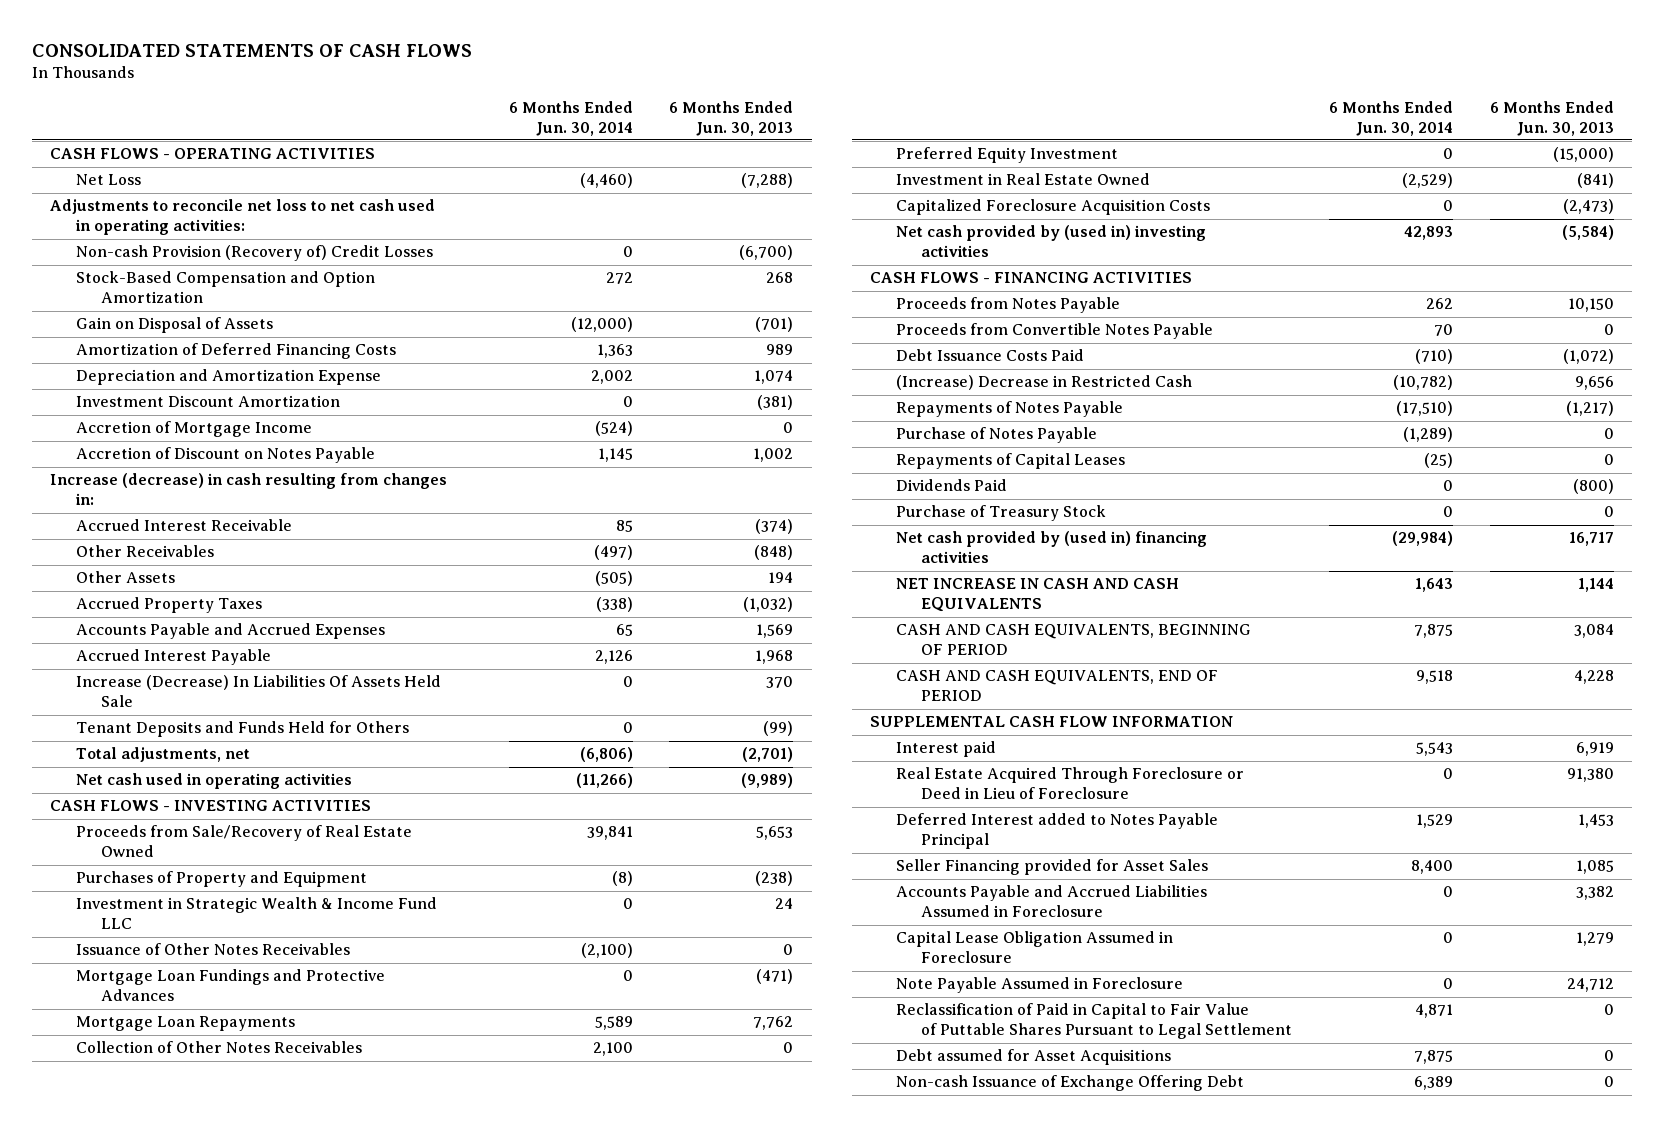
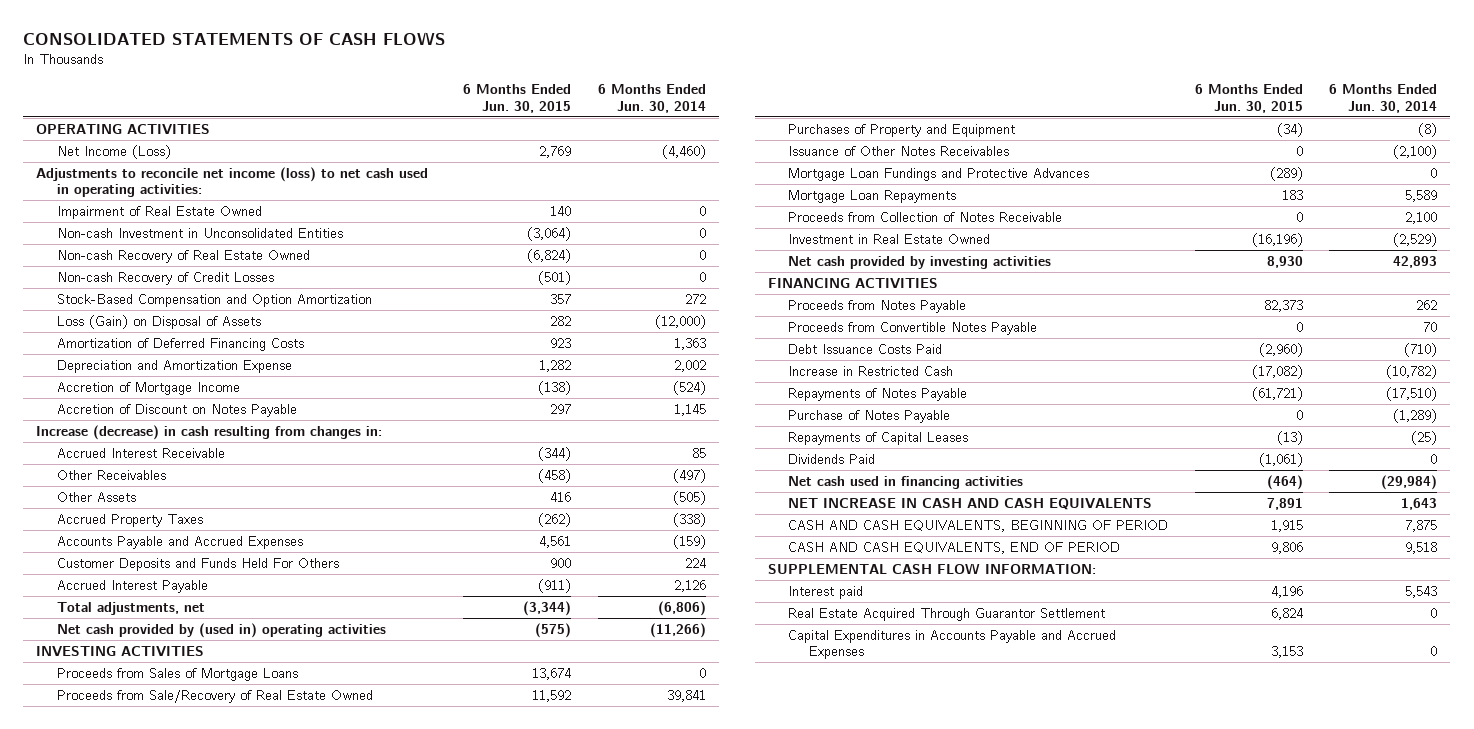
- | 6 Months Ended Jun. 30, 2014 | 6 Months Ended Jun. 30, 2013
+ | 6 Months Ended Jun. 30, 2015 | 6 Months Ended Jun. 30, 2014
- CASH FLOWS - OPERATING ACTIVITIES
- Net Loss | (4,460) | (7,288)
- Adjustments to reconcile net loss to net cash used in operating activities:
- Non-cash Provision (Recovery of) Credit Losses | 0 | (6,700)
+ OPERATING ACTIVITIES
+ Net Income (Loss) | 2,769 | (4,460)
+ Adjustments to reconcile net income (loss) to net cash used in operating activities:
+ Impairment of Real Estate Owned | 140 | 0
+ Non-cash Investment in Unconsolidated Entities | (3,064) | 0
+ Non-cash Recovery of Real Estate Owned | (6,824) | 0
+ Non-cash Recovery of Credit Losses | (501) | 0
- Gain on Disposal of Assets | (12,000) | (701)
+ Loss (Gain) on Disposal of Assets | 282 | (12,000)
- Investment Discount Amortization | 0 | (381)
- Accounts Payable and Accrued Expenses | 65 | 1,569
+ Accounts Payable and Accrued Expenses | 4,561 | (159)
+ Customer Deposits and Funds Held For Others | 900 | 224
- Increase (Decrease) In Liabilities Of Assets Held Sale | 0 | 370
- Tenant Deposits and Funds Held for Others | 0 | (99)
- Net cash used in operating activities | (11,266) | (9,989)
- CASH FLOWS - INVESTING ACTIVITIES
+ Net cash provided by (used in) operating activities | (575) | (11,266)
+ INVESTING ACTIVITIES
+ Proceeds from Sales of Mortgage Loans | 13,674 | 0
- Investment in Strategic Wealth & Income Fund LLC | 0 | 24
- Collection of Other Notes Receivables | 2,100 | 0
- Preferred Equity Investment | 0 | (15,000)
+ Proceeds from Collection of Notes Receivable | 0 | 2,100
- Capitalized Foreclosure Acquisition Costs | 0 | (2,473)
- Net cash provided by (used in) investing activities | 42,893 | (5,584)
- CASH FLOWS - FINANCING ACTIVITIES
+ Net cash provided by investing activities | 8,930 | 42,893
+ FINANCING ACTIVITIES
- (Increase) Decrease in Restricted Cash | (10,782) | 9,656
+ Increase in Restricted Cash | (17,082) | (10,782)
- Purchase of Treasury Stock | 0 | 0
- Net cash provided by (used in) financing activities | (29,984) | 16,717
+ Net cash used in financing activities | (464) | (29,984)
- SUPPLEMENTAL CASH FLOW INFORMATION
+ SUPPLEMENTAL CASH FLOW INFORMATION:
- Real Estate Acquired Through Foreclosure or Deed in Lieu of Foreclosure | 0 | 91,380
- Deferred Interest added to Notes Payable Principal | 1,529 | 1,453
- Seller Financing provided for Asset Sales | 8,400 | 1,085
- Accounts Payable and Accrued Liabilities Assumed in Foreclosure | 0 | 3,382
- Capital Lease Obligation Assumed in Foreclosure | 0 | 1,279
- Note Payable Assumed in Foreclosure | 0 | 24,712
- Reclassification of Paid in Capital to Fair Value of Puttable Shares Pursuant to Legal Settlement | 4,871 | 0
- Debt assumed for Asset Acquisitions | 7,875 | 0
- Non-cash Issuance of Exchange Offering Debt | 6,389 | 0
+ Real Estate Acquired Through Guarantor Settlement | 6,824 | 0
+ Capital Expenditures in Accounts Payable and Accrued Expenses | 3,153 | 0

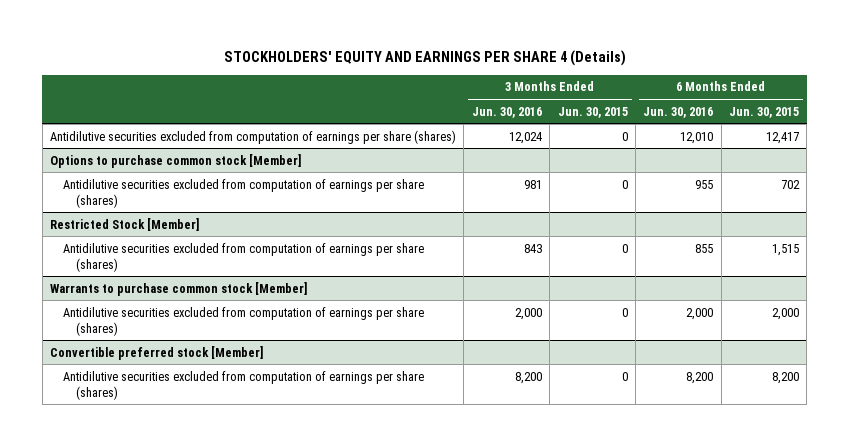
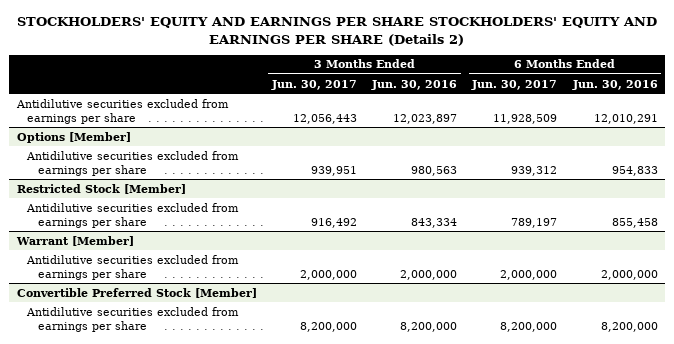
- STOCKHOLDERS' EQUITY AND EARNINGS PER SHARE 4 (Details)
+ STOCKHOLDERS' EQUITY AND EARNINGS PER SHARE STOCKHOLDERS' EQUITY AND EARNINGS PER SHARE (Details 2)
- | 3 Months Ended Jun. 30, 2016 | 3 Months Ended Jun. 30, 2015 | 6 Months Ended Jun. 30, 2016 | 6 Months Ended Jun. 30, 2015
+ | 3 Months Ended Jun. 30, 2017 | 3 Months Ended Jun. 30, 2016 | 6 Months Ended Jun. 30, 2017 | 6 Months Ended Jun. 30, 2016
- Antidilutive securities excluded from computation of earnings per share (shares) | 12,024 | 0 | 12,010 | 12,417
- Options to purchase common stock [Member]
- Antidilutive securities excluded from computation of earnings per share (shares) | 981 | 0 | 955 | 702
+ Antidilutive securities excluded from earnings per share | 12,056,443 | 12,023,897 | 11,928,509 | 12,010,291
+ Options [Member]
+ Antidilutive securities excluded from earnings per share | 939,951 | 980,563 | 939,312 | 954,833
@ Restricted Stock [Member]
- Antidilutive securities excluded from computation of earnings per share (shares) | 843 | 0 | 855 | 1,515
- Warrants to purchase common stock [Member]
- Antidilutive securities excluded from computation of earnings per share (shares) | 2,000 | 0 | 2,000 | 2,000
- Convertible preferred stock [Member]
- Antidilutive securities excluded from computation of earnings per share (shares) | 8,200 | 0 | 8,200 | 8,200
@ Restricted Stock [Member]
+ Antidilutive securities excluded from earnings per share | 916,492 | 843,334 | 789,197 | 855,458
+ Warrant [Member]
+ Antidilutive securities excluded from earnings per share | 2,000,000 | 2,000,000 | 2,000,000 | 2,000,000
+ Convertible Preferred Stock [Member]
+ Antidilutive securities excluded from earnings per share | 8,200,000 | 8,200,000 | 8,200,000 | 8,200,000

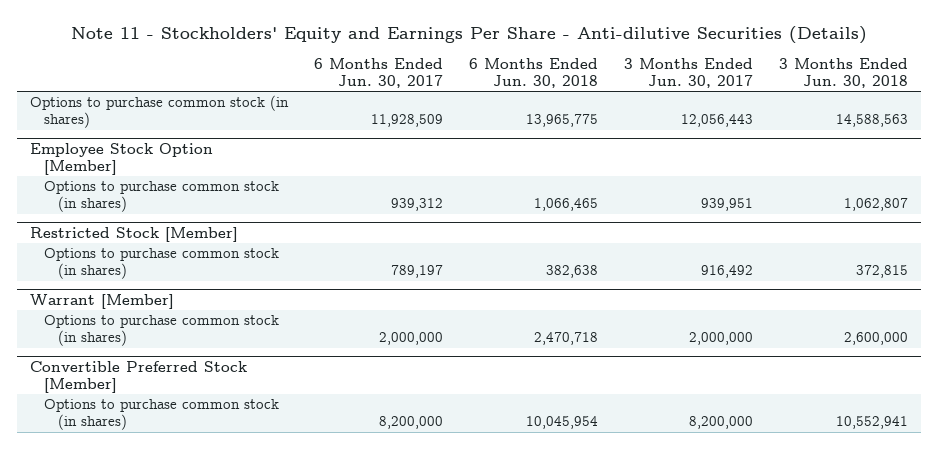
- STOCKHOLDERS' EQUITY AND EARNINGS PER SHARE STOCKHOLDERS' EQUITY AND EARNINGS PER SHARE (Details 2)
+ Note 11 - Stockholders' Equity and Earnings Per Share - Anti-dilutive Securities (Details)
- | 3 Months Ended Jun. 30, 2017 | 3 Months Ended Jun. 30, 2016 | 6 Months Ended Jun. 30, 2017 | 6 Months Ended Jun. 30, 2016
+ | 6 Months Ended Jun. 30, 2017 | 6 Months Ended Jun. 30, 2018 | 3 Months Ended Jun. 30, 2017 | 3 Months Ended Jun. 30, 2018
- Antidilutive securities excluded from earnings per share | 12,056,443 | 12,023,897 | 11,928,509 | 12,010,291
- Options [Member]
- Antidilutive securities excluded from earnings per share | 939,951 | 980,563 | 939,312 | 954,833
+ Options to purchase common stock (in shares) | 11,928,509 | 13,965,775 | 12,056,443 | 14,588,563
+ Employee Stock Option [Member]
+ Options to purchase common stock (in shares) | 939,312 | 1,066,465 | 939,951 | 1,062,807
@ Restricted Stock [Member]
- Antidilutive securities excluded from earnings per share | 916,492 | 843,334 | 789,197 | 855,458
+ Options to purchase common stock (in shares) | 789,197 | 382,638 | 916,492 | 372,815
@ Warrant [Member]
- Antidilutive securities excluded from earnings per share | 2,000,000 | 2,000,000 | 2,000,000 | 2,000,000
+ Options to purchase common stock (in shares) | 2,000,000 | 2,470,718 | 2,000,000 | 2,600,000
@ Convertible Preferred Stock [Member]
- Antidilutive securities excluded from earnings per share | 8,200,000 | 8,200,000 | 8,200,000 | 8,200,000
+ Options to purchase common stock (in shares) | 8,200,000 | 10,045,954 | 8,200,000 | 10,552,941

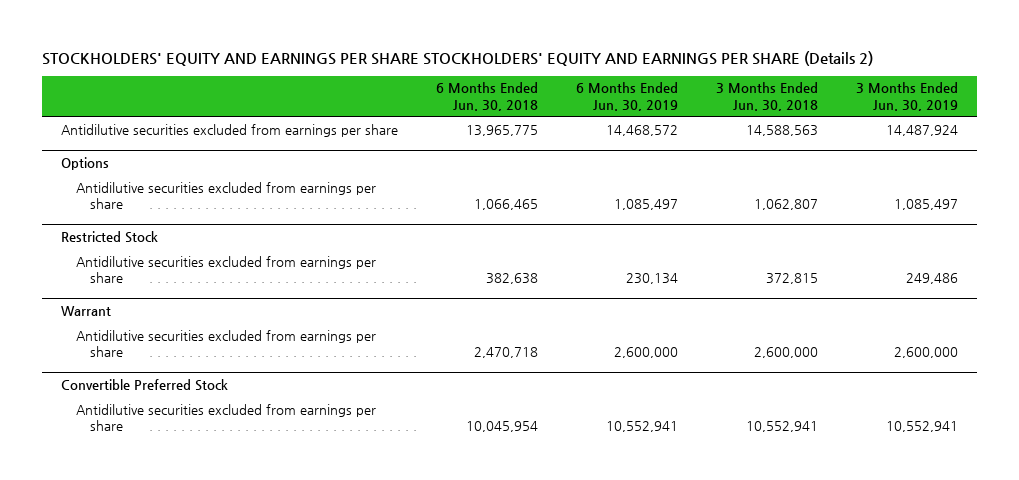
- Note 11 - Stockholders' Equity and Earnings Per Share - Anti-dilutive Securities (Details)
+ STOCKHOLDERS' EQUITY AND EARNINGS PER SHARE STOCKHOLDERS' EQUITY AND EARNINGS PER SHARE (Details 2)
- | 6 Months Ended Jun. 30, 2017 | 6 Months Ended Jun. 30, 2018 | 3 Months Ended Jun. 30, 2017 | 3 Months Ended Jun. 30, 2018
+ | 6 Months Ended Jun. 30, 2018 | 6 Months Ended Jun. 30, 2019 | 3 Months Ended Jun. 30, 2018 | 3 Months Ended Jun. 30, 2019
- Options to purchase common stock (in shares) | 11,928,509 | 13,965,775 | 12,056,443 | 14,588,563
- Employee Stock Option [Member]
- Options to purchase common stock (in shares) | 939,312 | 1,066,465 | 939,951 | 1,062,807
- Restricted Stock [Member]
- Options to purchase common stock (in shares) | 789,197 | 382,638 | 916,492 | 372,815
- Warrant [Member]
- Options to purchase common stock (in shares) | 2,000,000 | 2,470,718 | 2,000,000 | 2,600,000
- Convertible Preferred Stock [Member]
- Options to purchase common stock (in shares) | 8,200,000 | 10,045,954 | 8,200,000 | 10,552,941
+ Antidilutive securities excluded from earnings per share | 13,965,775 | 14,468,572 | 14,588,563 | 14,487,924
+ Options
+ Antidilutive securities excluded from earnings per share | 1,066,465 | 1,085,497 | 1,062,807 | 1,085,497
+ Restricted Stock
+ Antidilutive securities excluded from earnings per share | 382,638 | 230,134 | 372,815 | 249,486
+ Warrant
+ Antidilutive securities excluded from earnings per share | 2,470,718 | 2,600,000 | 2,600,000 | 2,600,000
+ Convertible Preferred Stock
+ Antidilutive securities excluded from earnings per share | 10,045,954 | 10,552,941 | 10,552,941 | 10,552,941

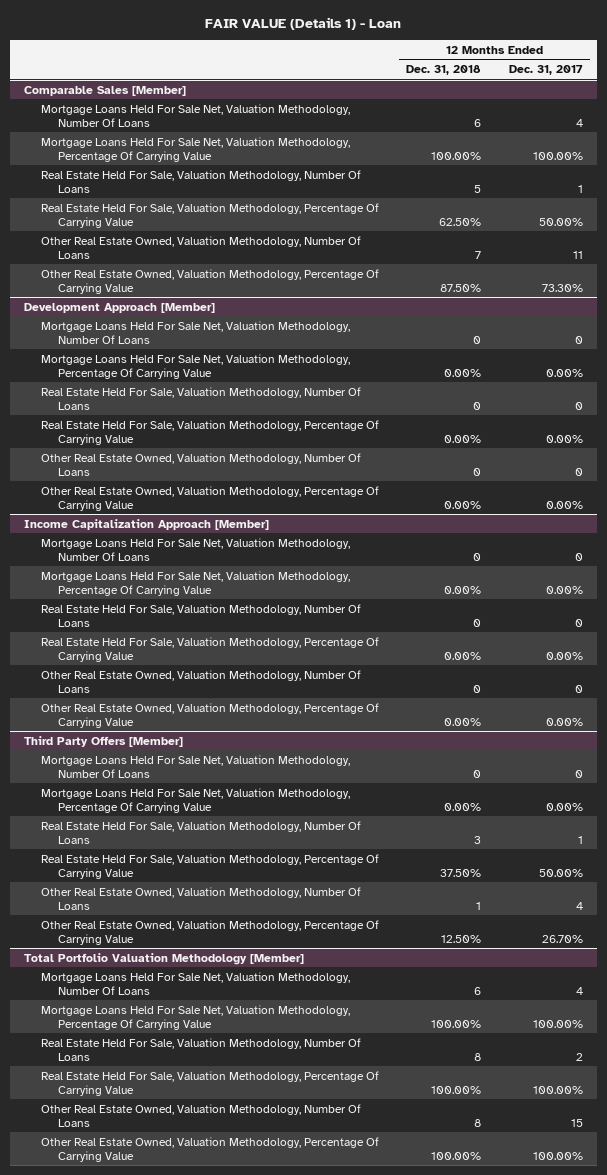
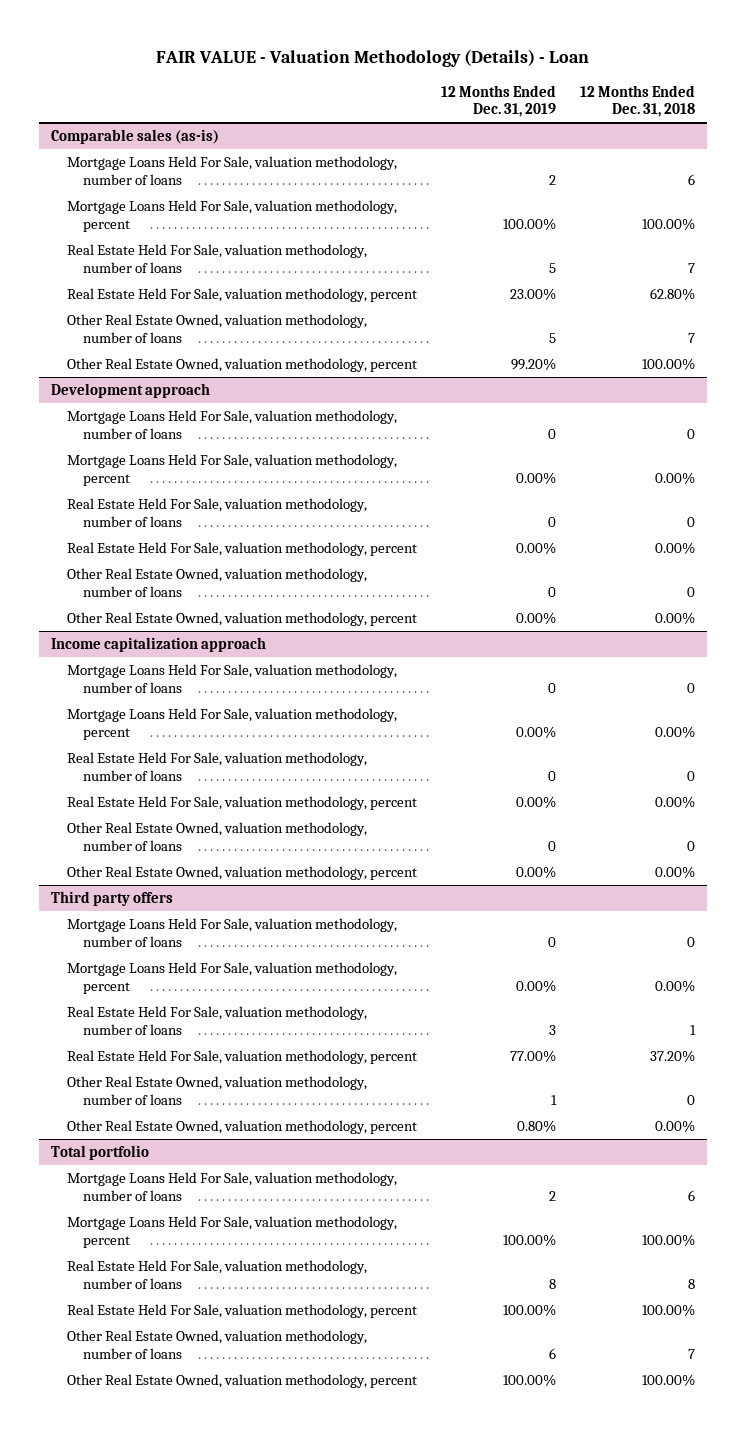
- FAIR VALUE (Details 1) - Loan
+ FAIR VALUE - Valuation Methodology (Details) - Loan
- | 12 Months Ended Dec. 31, 2018 | 12 Months Ended Dec. 31, 2017
+ | 12 Months Ended Dec. 31, 2019 | 12 Months Ended Dec. 31, 2018
- Comparable Sales [Member]
- Mortgage Loans Held For Sale Net, Valuation Methodology, Number Of Loans | 6 | 4
- Mortgage Loans Held For Sale Net, Valuation Methodology, Percentage Of Carrying Value | 100.00% | 100.00%
- Real Estate Held For Sale, Valuation Methodology, Number Of Loans | 5 | 1
- Real Estate Held For Sale, Valuation Methodology, Percentage Of Carrying Value | 62.50% | 50.00%
- Other Real Estate Owned, Valuation Methodology, Number Of Loans | 7 | 11
- Other Real Estate Owned, Valuation Methodology, Percentage Of Carrying Value | 87.50% | 73.30%
- Development Approach [Member]
- Mortgage Loans Held For Sale Net, Valuation Methodology, Number Of Loans | 0 | 0
- Mortgage Loans Held For Sale Net, Valuation Methodology, Percentage Of Carrying Value | 0.00% | 0.00%
- Real Estate Held For Sale, Valuation Methodology, Number Of Loans | 0 | 0
- Real Estate Held For Sale, Valuation Methodology, Percentage Of Carrying Value | 0.00% | 0.00%
- Other Real Estate Owned, Valuation Methodology, Number Of Loans | 0 | 0
- Other Real Estate Owned, Valuation Methodology, Percentage Of Carrying Value | 0.00% | 0.00%
- Income Capitalization Approach [Member]
- Mortgage Loans Held For Sale Net, Valuation Methodology, Number Of Loans | 0 | 0
- Mortgage Loans Held For Sale Net, Valuation Methodology, Percentage Of Carrying Value | 0.00% | 0.00%
- Real Estate Held For Sale, Valuation Methodology, Number Of Loans | 0 | 0
- Real Estate Held For Sale, Valuation Methodology, Percentage Of Carrying Value | 0.00% | 0.00%
- Other Real Estate Owned, Valuation Methodology, Number Of Loans | 0 | 0
- Other Real Estate Owned, Valuation Methodology, Percentage Of Carrying Value | 0.00% | 0.00%
- Third Party Offers [Member]
- Mortgage Loans Held For Sale Net, Valuation Methodology, Number Of Loans | 0 | 0
- Mortgage Loans Held For Sale Net, Valuation Methodology, Percentage Of Carrying Value | 0.00% | 0.00%
- Real Estate Held For Sale, Valuation Methodology, Number Of Loans | 3 | 1
- Real Estate Held For Sale, Valuation Methodology, Percentage Of Carrying Value | 37.50% | 50.00%
- Other Real Estate Owned, Valuation Methodology, Number Of Loans | 1 | 4
- Other Real Estate Owned, Valuation Methodology, Percentage Of Carrying Value | 12.50% | 26.70%
- Total Portfolio Valuation Methodology [Member]
- Mortgage Loans Held For Sale Net, Valuation Methodology, Number Of Loans | 6 | 4
- Mortgage Loans Held For Sale Net, Valuation Methodology, Percentage Of Carrying Value | 100.00% | 100.00%
- Real Estate Held For Sale, Valuation Methodology, Number Of Loans | 8 | 2
- Real Estate Held For Sale, Valuation Methodology, Percentage Of Carrying Value | 100.00% | 100.00%
- Other Real Estate Owned, Valuation Methodology, Number Of Loans | 8 | 15
- Other Real Estate Owned, Valuation Methodology, Percentage Of Carrying Value | 100.00% | 100.00%
+ Comparable sales (as-is)
+ Mortgage Loans Held For Sale, valuation methodology, number of loans | 2 | 6
+ Mortgage Loans Held For Sale, valuation methodology, percent | 100.00% | 100.00%
+ Real Estate Held For Sale, valuation methodology, number of loans | 5 | 7
+ Real Estate Held For Sale, valuation methodology, percent | 23.00% | 62.80%
+ Other Real Estate Owned, valuation methodology, number of loans | 5 | 7
+ Other Real Estate Owned, valuation methodology, percent | 99.20% | 100.00%
+ Development approach
+ Mortgage Loans Held For Sale, valuation methodology, number of loans | 0 | 0
+ Mortgage Loans Held For Sale, valuation methodology, percent | 0.00% | 0.00%
+ Real Estate Held For Sale, valuation methodology, number of loans | 0 | 0
+ Real Estate Held For Sale, valuation methodology, percent | 0.00% | 0.00%
+ Other Real Estate Owned, valuation methodology, number of loans | 0 | 0
+ Other Real Estate Owned, valuation methodology, percent | 0.00% | 0.00%
+ Income capitalization approach
+ Mortgage Loans Held For Sale, valuation methodology, number of loans | 0 | 0
+ Mortgage Loans Held For Sale, valuation methodology, percent | 0.00% | 0.00%
+ Real Estate Held For Sale, valuation methodology, number of loans | 0 | 0
+ Real Estate Held For Sale, valuation methodology, percent | 0.00% | 0.00%
+ Other Real Estate Owned, valuation methodology, number of loans | 0 | 0
+ Other Real Estate Owned, valuation methodology, percent | 0.00% | 0.00%
+ Third party offers
+ Mortgage Loans Held For Sale, valuation methodology, number of loans | 0 | 0
+ Mortgage Loans Held For Sale, valuation methodology, percent | 0.00% | 0.00%
+ Real Estate Held For Sale, valuation methodology, number of loans | 3 | 1
+ Real Estate Held For Sale, valuation methodology, percent | 77.00% | 37.20%
+ Other Real Estate Owned, valuation methodology, number of loans | 1 | 0
+ Other Real Estate Owned, valuation methodology, percent | 0.80% | 0.00%
+ Total portfolio
+ Mortgage Loans Held For Sale, valuation methodology, number of loans | 2 | 6
+ Mortgage Loans Held For Sale, valuation methodology, percent | 100.00% | 100.00%
+ Real Estate Held For Sale, valuation methodology, number of loans | 8 | 8
+ Real Estate Held For Sale, valuation methodology, percent | 100.00% | 100.00%
+ Other Real Estate Owned, valuation methodology, number of loans | 6 | 7
+ Other Real Estate Owned, valuation methodology, percent | 100.00% | 100.00%

